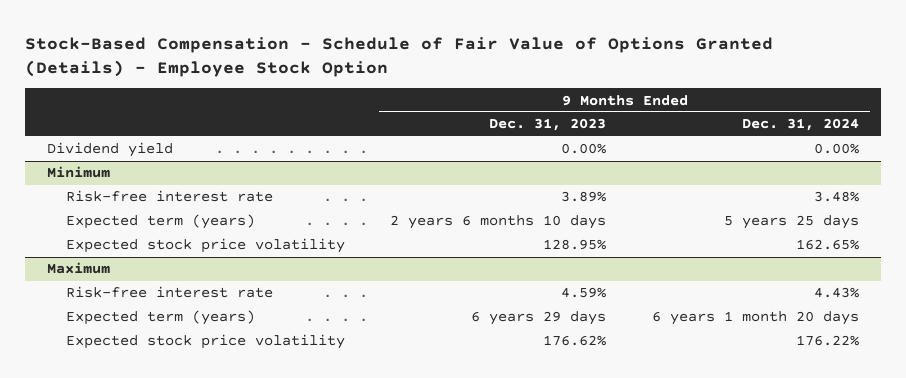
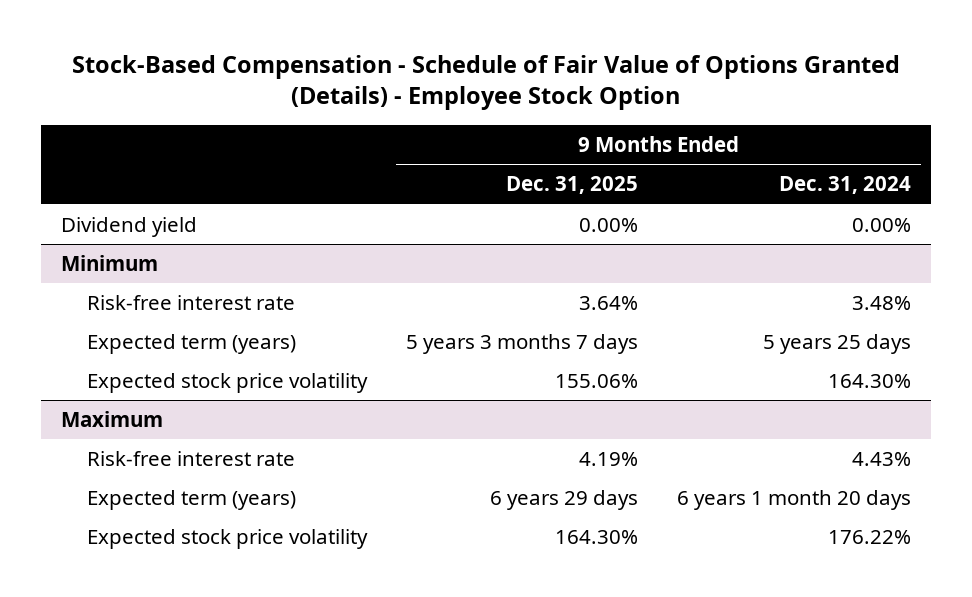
- | 9 Months Ended Dec. 31, 2023 | 9 Months Ended Dec. 31, 2024
+ | 9 Months Ended Dec. 31, 2025 | 9 Months Ended Dec. 31, 2024
@ Minimum
- Expected stock price volatility | 128.95% | 162.65%
+ Expected stock price volatility | 155.06% | 164.30%

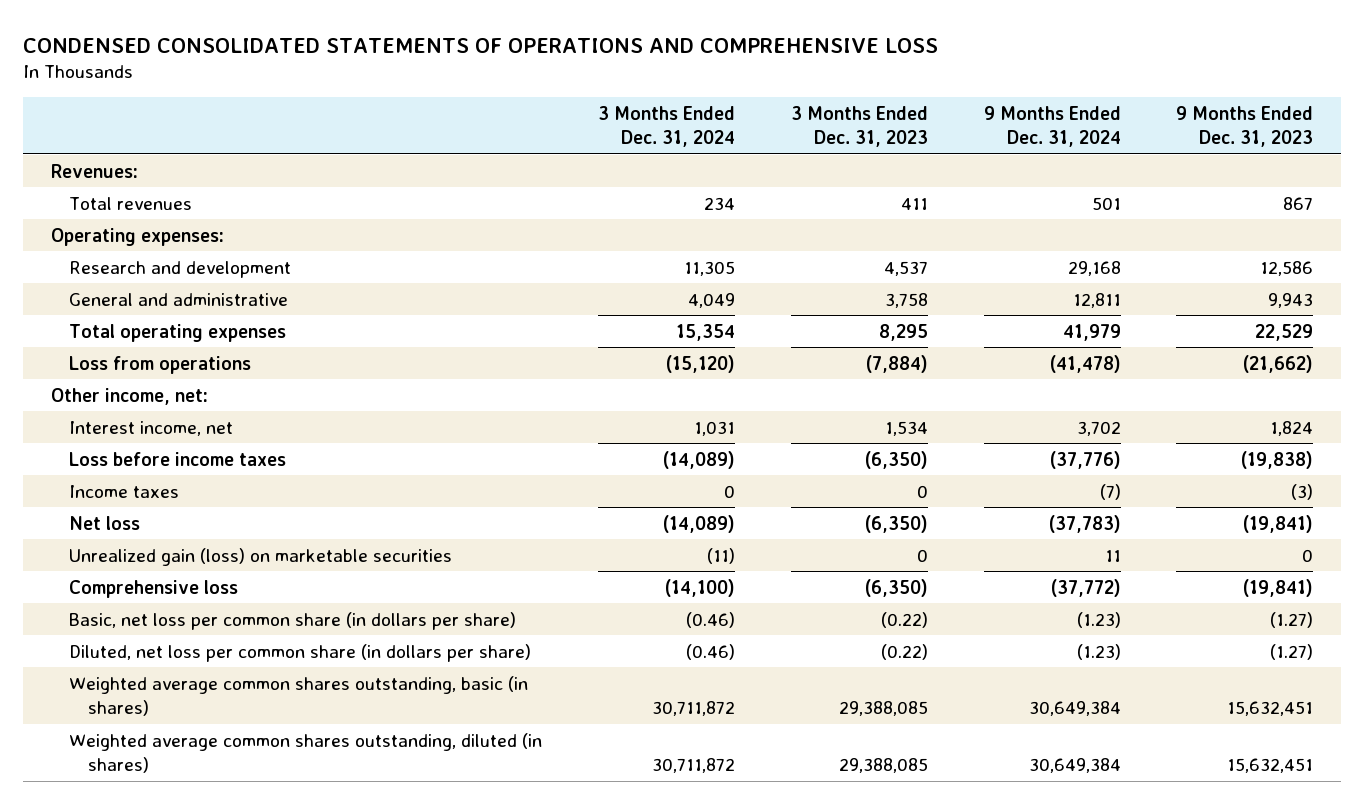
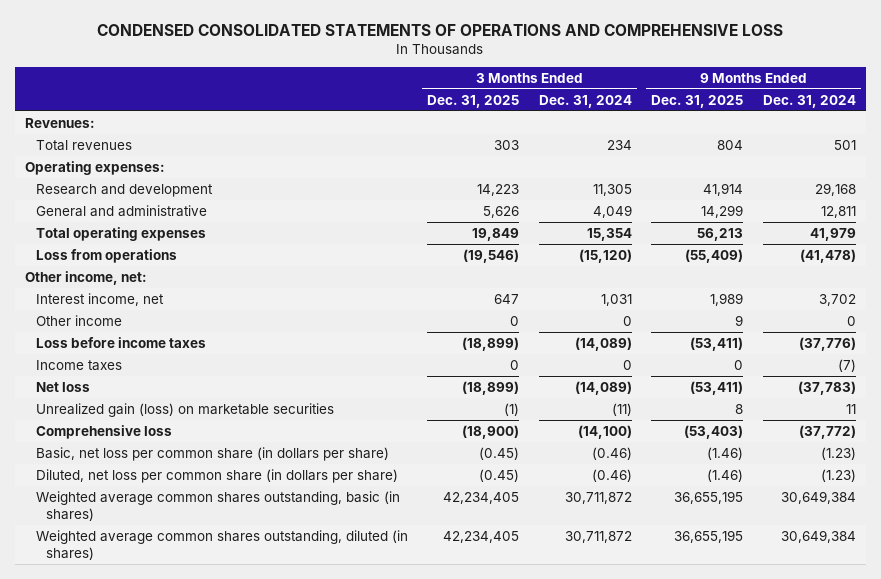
- | 3 Months Ended Dec. 31, 2024 | 3 Months Ended Dec. 31, 2023 | 9 Months Ended Dec. 31, 2024 | 9 Months Ended Dec. 31, 2023
+ | 3 Months Ended Dec. 31, 2025 | 3 Months Ended Dec. 31, 2024 | 9 Months Ended Dec. 31, 2025 | 9 Months Ended Dec. 31, 2024
+ Other income | 0 | 0 | 9 | 0

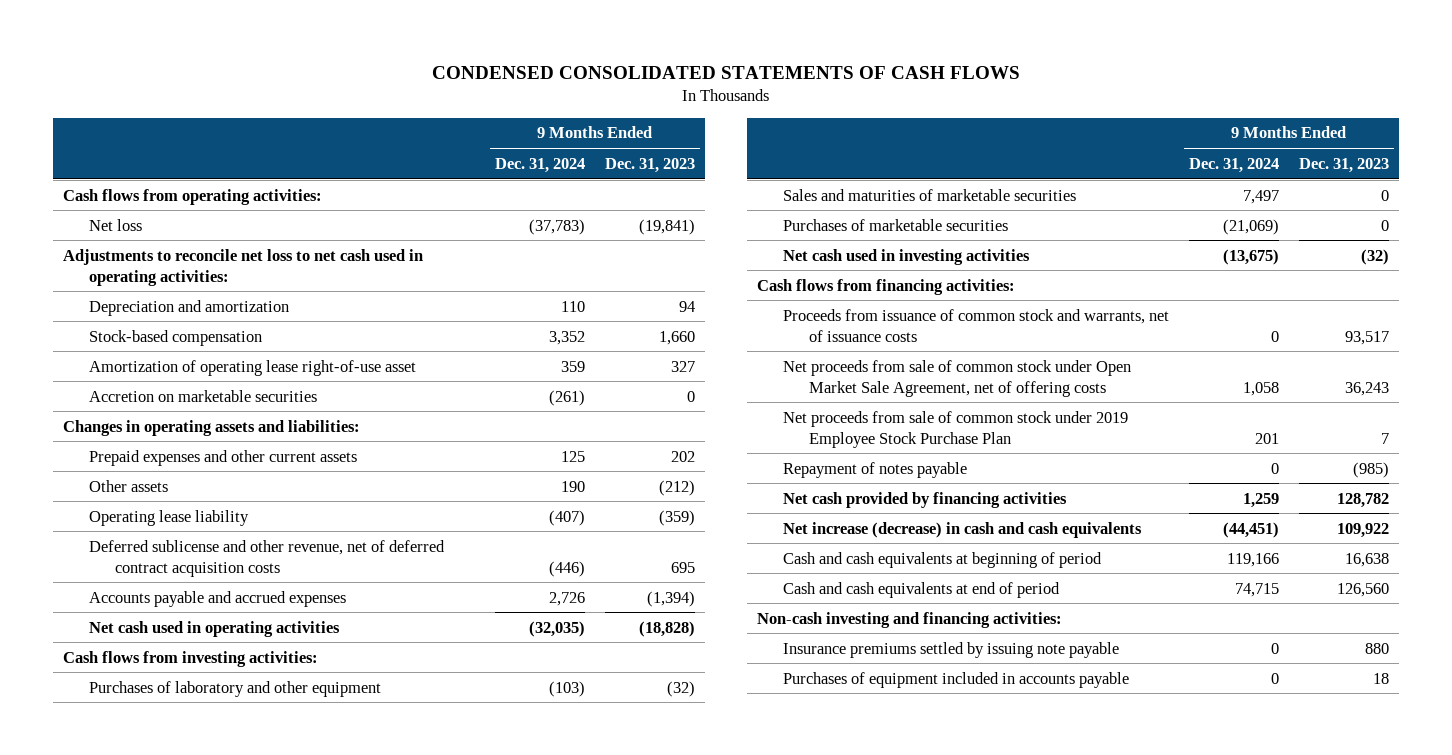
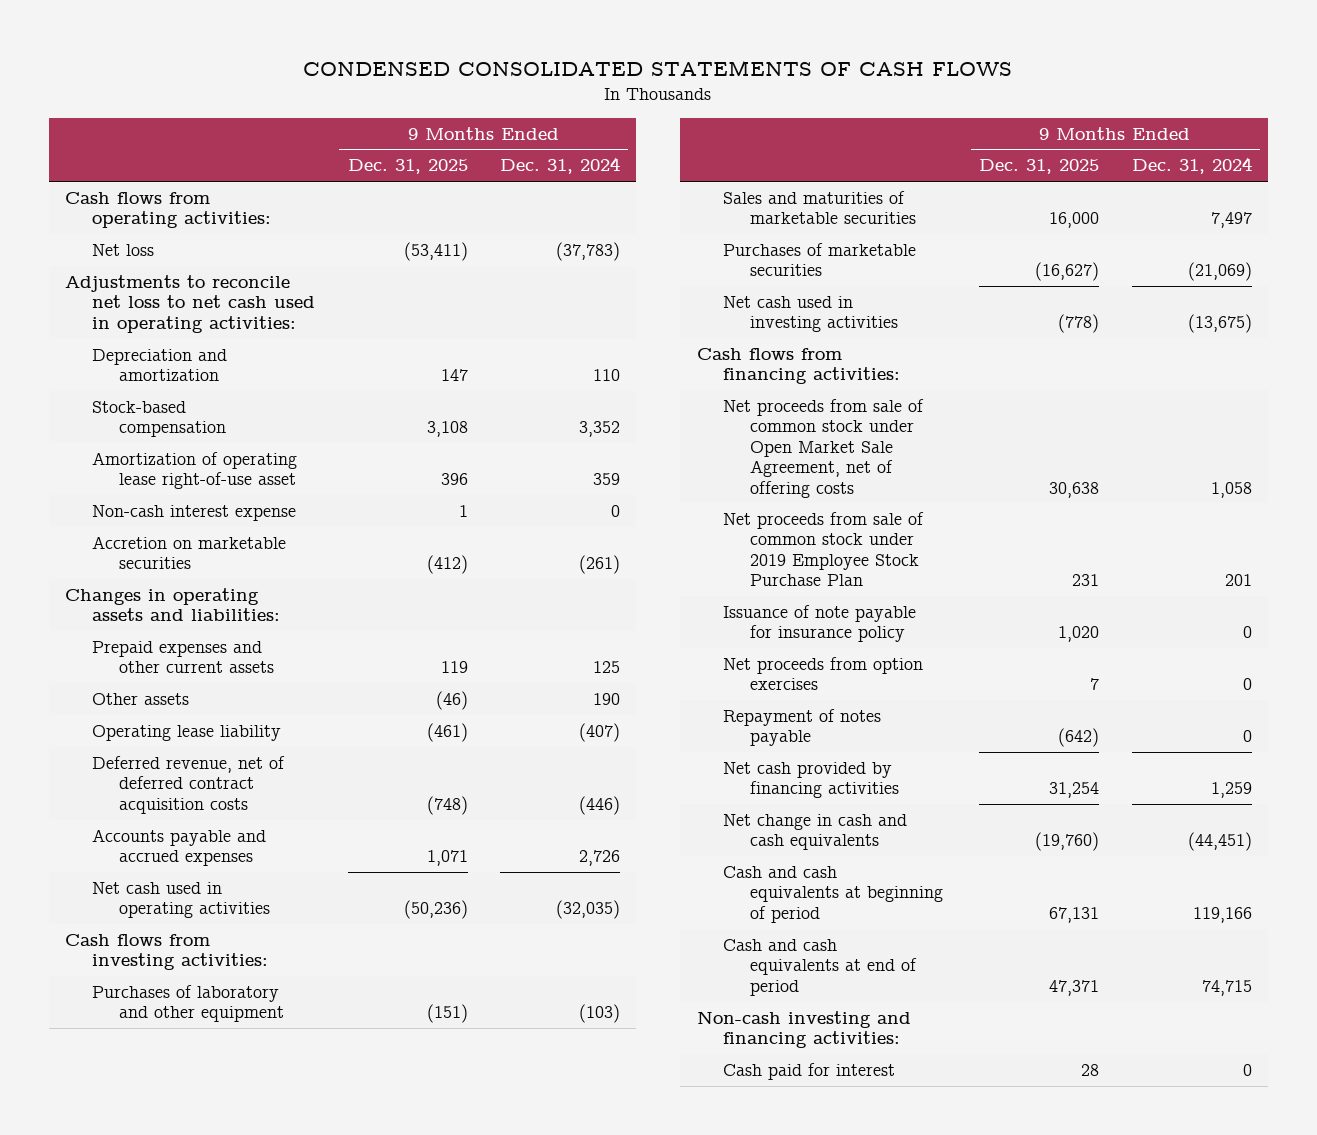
- | 9 Months Ended Dec. 31, 2024 | 9 Months Ended Dec. 31, 2023
+ | 9 Months Ended Dec. 31, 2025 | 9 Months Ended Dec. 31, 2024
+ Non-cash interest expense | 1 | 0
- Deferred sublicense and other revenue, net of deferred contract acquisition costs | (446) | 695
+ Deferred revenue, net of deferred contract acquisition costs | (748) | (446)
- Proceeds from issuance of common stock and warrants, net of issuance costs | 0 | 93,517
+ Issuance of note payable for insurance policy | 1,020 | 0
+ Net proceeds from option exercises | 7 | 0
- Net increase (decrease) in cash and cash equivalents | (44,451) | 109,922
+ Net change in cash and cash equivalents | (19,760) | (44,451)
- Insurance premiums settled by issuing note payable | 0 | 880
- Purchases of equipment included in accounts payable | 0 | 18
+ Cash paid for interest | 28 | 0

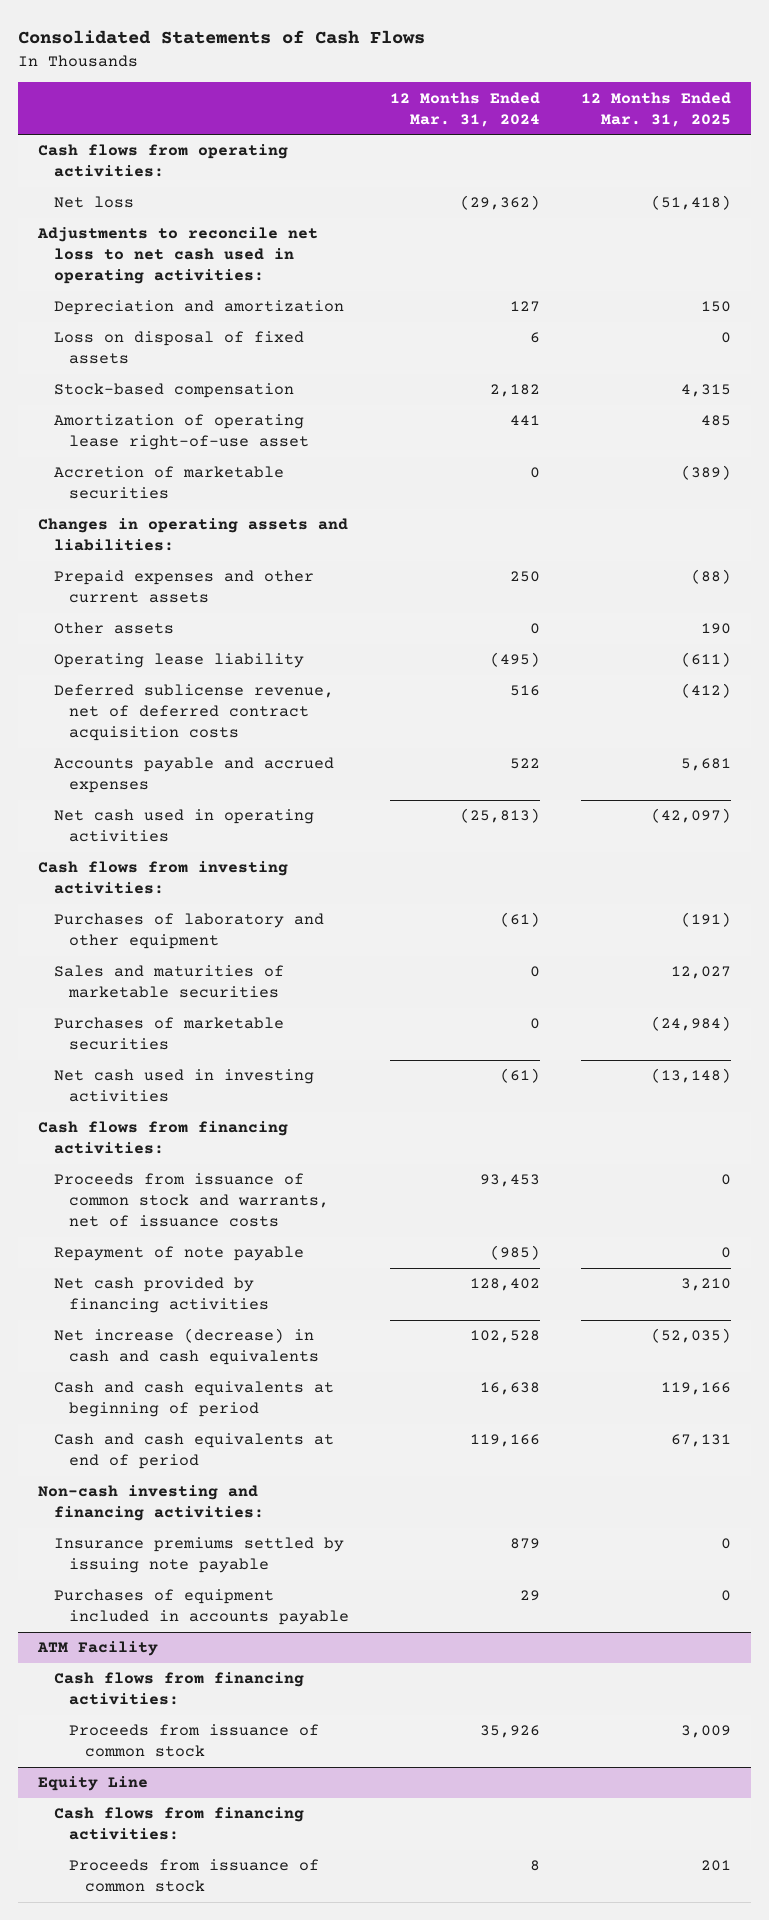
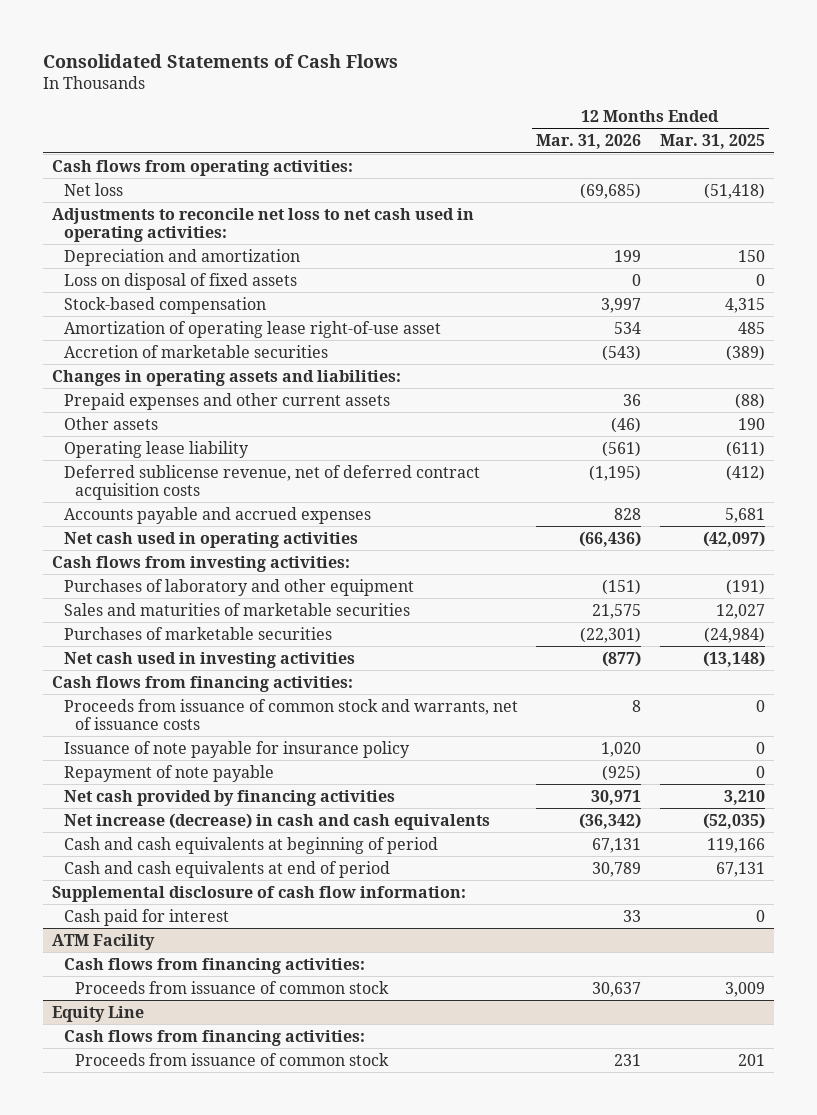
- | 12 Months Ended Mar. 31, 2024 | 12 Months Ended Mar. 31, 2025
+ | 12 Months Ended Mar. 31, 2026 | 12 Months Ended Mar. 31, 2025
+ Issuance of note payable for insurance policy | 1,020 | 0
- Non-cash investing and financing activities:
- Insurance premiums settled by issuing note payable | 879 | 0
- Purchases of equipment included in accounts payable | 29 | 0
+ Supplemental disclosure of cash flow information:
+ Cash paid for interest | 33 | 0

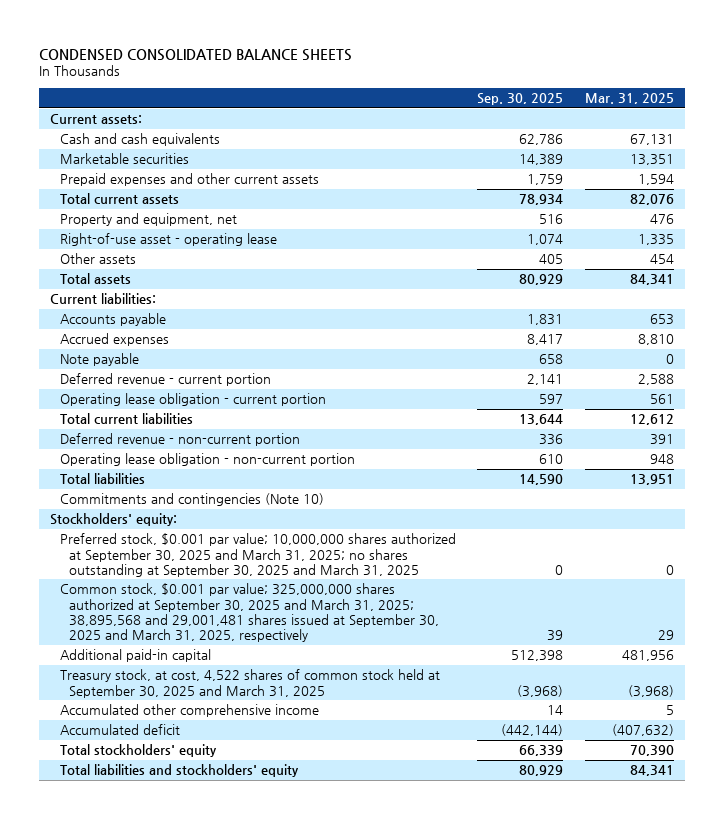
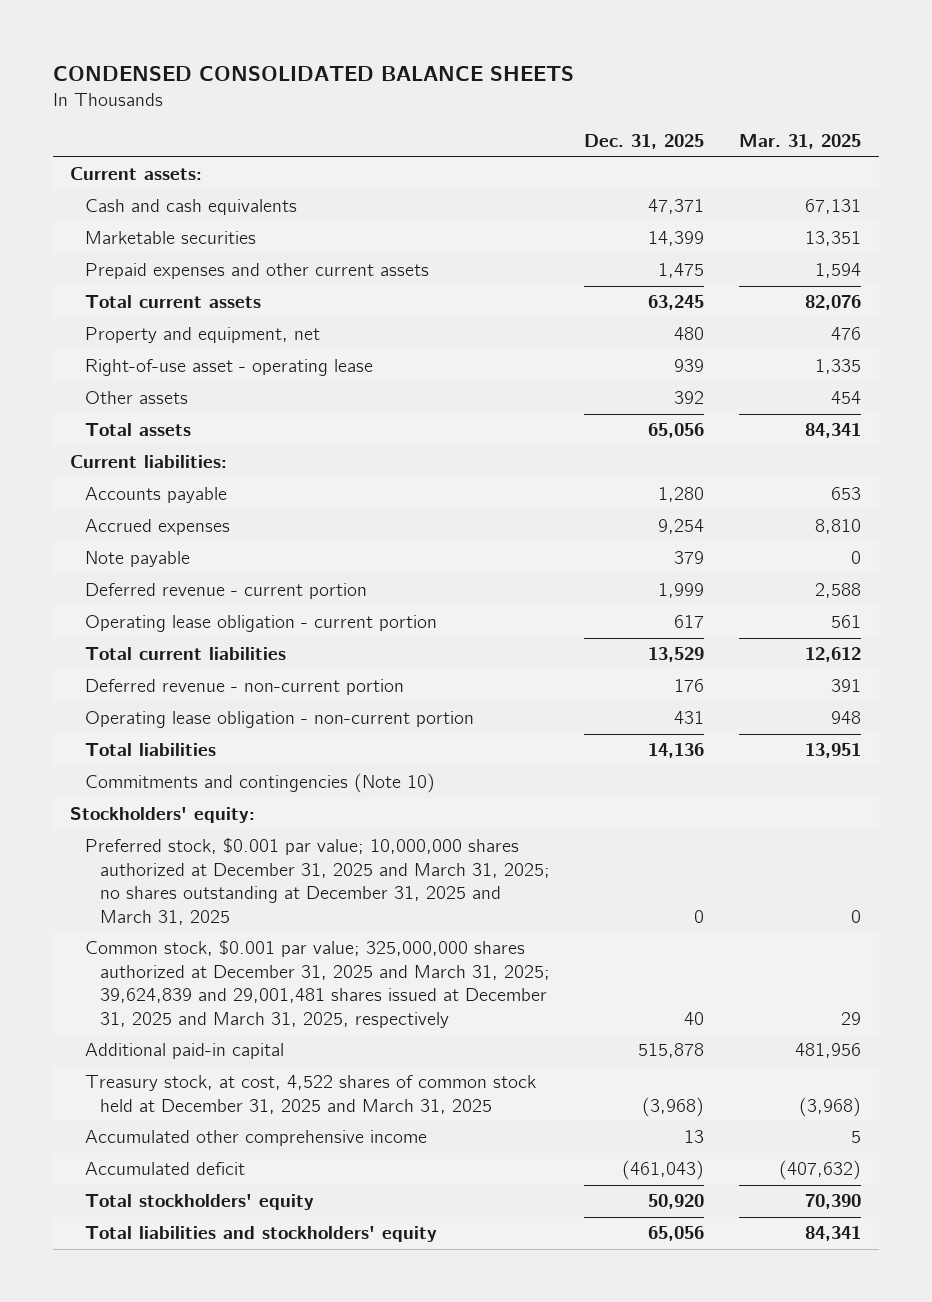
- | Sep. 30, 2025 | Mar. 31, 2025
+ | Dec. 31, 2025 | Mar. 31, 2025
- Preferred stock, $0.001 par value; 10,000,000 shares authorized at September 30, 2025 and March 31, 2025; no shares outstanding at September 30, 2025 and March 31, 2025 | 0 | 0
- Common stock, $0.001 par value; 325,000,000 shares authorized at September 30, 2025 and March 31, 2025; 38,895,568 and 29,001,481 shares issued at September 30, 2025 and March 31, 2025, respectively | 39 | 29
+ Preferred stock, $0.001 par value; 10,000,000 shares authorized at December 31, 2025 and March 31, 2025; no shares outstanding at December 31, 2025 and March 31, 2025 | 0 | 0
+ Common stock, $0.001 par value; 325,000,000 shares authorized at December 31, 2025 and March 31, 2025; 39,624,839 and 29,001,481 shares issued at December 31, 2025 and March 31, 2025, respectively | 40 | 29
- Treasury stock, at cost, 4,522 shares of common stock held at September 30, 2025 and March 31, 2025 | (3,968) | (3,968)
+ Treasury stock, at cost, 4,522 shares of common stock held at December 31, 2025 and March 31, 2025 | (3,968) | (3,968)

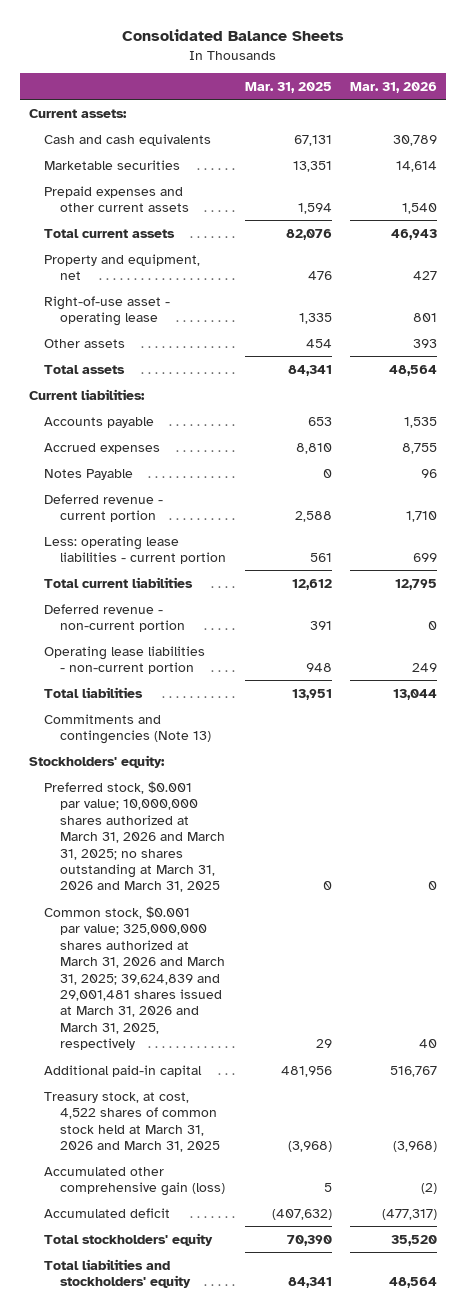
- CONDENSED CONSOLIDATED BALANCE SHEETS
+ Consolidated Balance Sheets
- | Dec. 31, 2025 | Mar. 31, 2025
+ | Mar. 31, 2025 | Mar. 31, 2026
- Note payable | 379 | 0
+ Notes Payable | 0 | 96
- Operating lease obligation - current portion | 617 | 561
+ Less: operating lease liabilities - current portion | 561 | 699
- Operating lease obligation - non-current portion | 431 | 948
+ Operating lease liabilities - non-current portion | 948 | 249
- Commitments and contingencies (Note 10)
+ Commitments and contingencies (Note 13)
- Preferred stock, $0.001 par value; 10,000,000 shares authorized at December 31, 2025 and March 31, 2025; no shares outstanding at December 31, 2025 and March 31, 2025 | 0 | 0
- Common stock, $0.001 par value; 325,000,000 shares authorized at December 31, 2025 and March 31, 2025; 39,624,839 and 29,001,481 shares issued at December 31, 2025 and March 31, 2025, respectively | 40 | 29
+ Preferred stock, $0.001 par value; 10,000,000 shares authorized at March 31, 2026 and March 31, 2025; no shares outstanding at March 31, 2026 and March 31, 2025 | 0 | 0
+ Common stock, $0.001 par value; 325,000,000 shares authorized at March 31, 2026 and March 31, 2025; 39,624,839 and 29,001,481 shares issued at March 31, 2026 and March 31, 2025, respectively | 29 | 40
- Treasury stock, at cost, 4,522 shares of common stock held at December 31, 2025 and March 31, 2025 | (3,968) | (3,968)
- Accumulated other comprehensive income | 13 | 5
+ Treasury stock, at cost, 4,522 shares of common stock held at March 31, 2026 and March 31, 2025 | (3,968) | (3,968)
+ Accumulated other comprehensive gain (loss) | 5 | (2)

